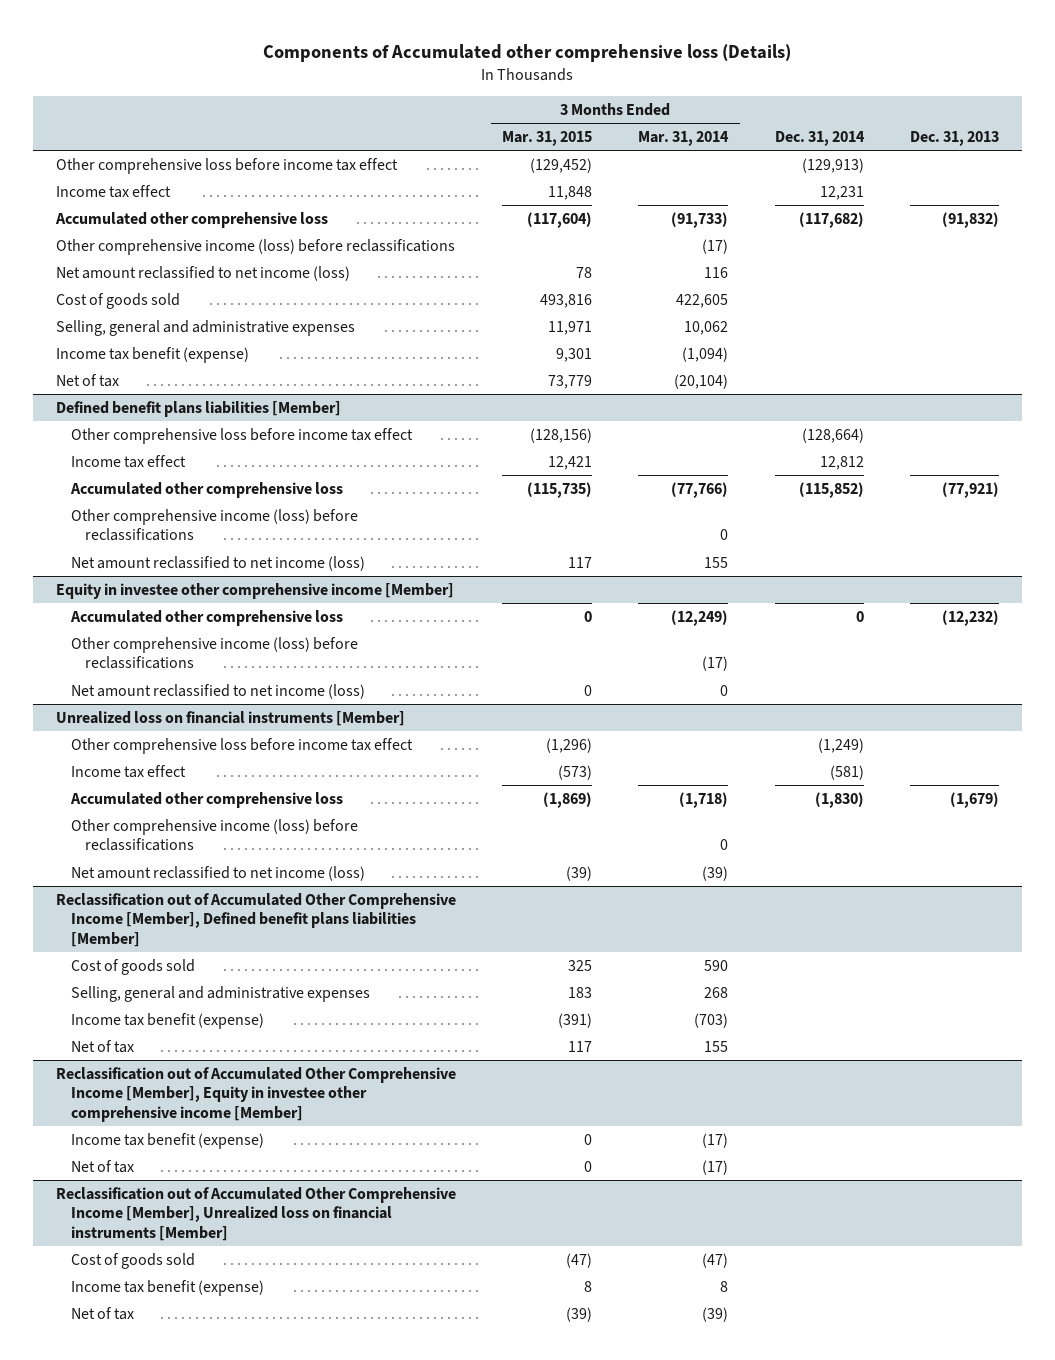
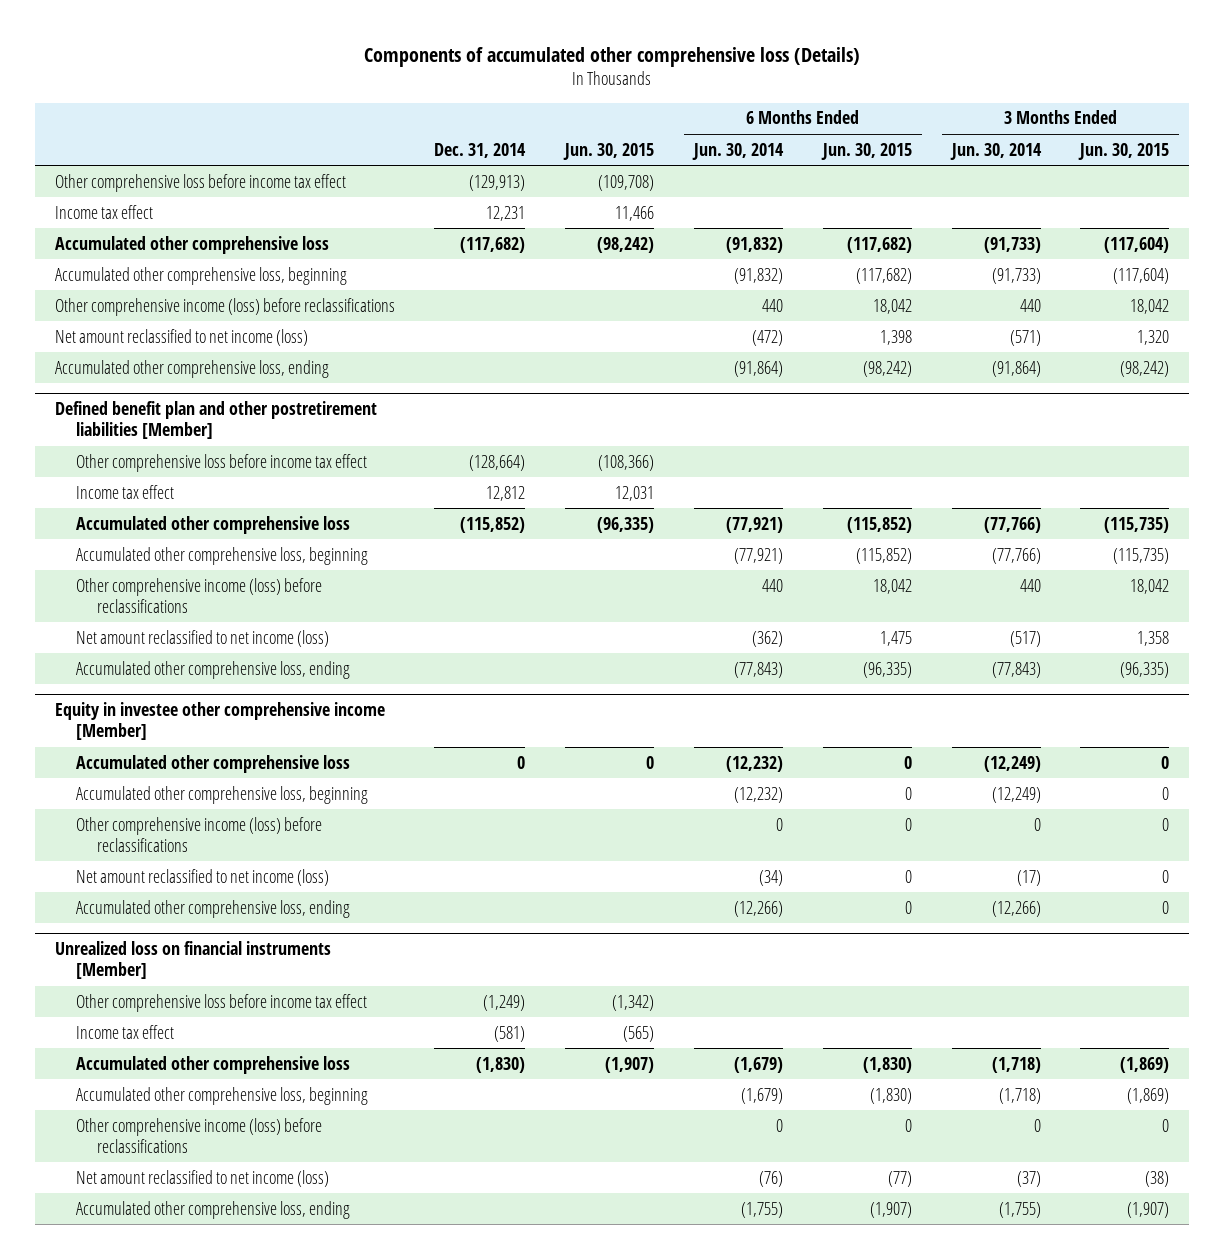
- Components of Accumulated other comprehensive loss (Details)
+ Components of accumulated other comprehensive loss (Details)
- | 3 Months Ended Mar. 31, 2015 | 3 Months Ended Mar. 31, 2014 | Dec. 31, 2014 | Dec. 31, 2013
+ | Dec. 31, 2014 | Jun. 30, 2015 | 6 Months Ended Jun. 30, 2014 | 6 Months Ended Jun. 30, 2015 | 3 Months Ended Jun. 30, 2014 | 3 Months Ended Jun. 30, 2015
+ Accumulated other comprehensive loss, beginning | | | (91,832) | (117,682) | (91,733) | (117,604)
- Cost of goods sold | 493,816 | 422,605 | |
- Selling, general and administrative expenses | 11,971 | 10,062 | |
- Income tax benefit (expense) | 9,301 | (1,094) | |
- Net of tax | 73,779 | (20,104) | |
- Defined benefit plans liabilities [Member]
+ Accumulated other comprehensive loss, ending | | | (91,864) | (98,242) | (91,864) | (98,242)
+ Defined benefit plan and other postretirement liabilities [Member]
+ Accumulated other comprehensive loss, beginning | | | (77,921) | (115,852) | (77,766) | (115,735)
+ Accumulated other comprehensive loss, ending | | | (77,843) | (96,335) | (77,843) | (96,335)
@ Equity in investee other comprehensive income [Member]
+ Accumulated other comprehensive loss, beginning | | | (12,232) | 0 | (12,249) | 0
+ Accumulated other comprehensive loss, ending | | | (12,266) | 0 | (12,266) | 0
@ Unrealized loss on financial instruments [Member]
+ Accumulated other comprehensive loss, beginning | | | (1,679) | (1,830) | (1,718) | (1,869)
- Reclassification out of Accumulated Other Comprehensive Income [Member], Defined benefit plans liabilities [Member]
- Cost of goods sold | 325 | 590 | |
- Selling, general and administrative expenses | 183 | 268 | |
- Income tax benefit (expense) | (391) | (703) | |
- Net of tax | 117 | 155 | |
- Reclassification out of Accumulated Other Comprehensive Income [Member], Equity in investee other comprehensive income [Member]
- Income tax benefit (expense) | 0 | (17) | |
- Net of tax | 0 | (17) | |
- Reclassification out of Accumulated Other Comprehensive Income [Member], Unrealized loss on financial instruments [Member]
- Cost of goods sold | (47) | (47) | |
- Income tax benefit (expense) | 8 | 8 | |
- Net of tax | (39) | (39) | |
@ Unrealized loss on financial instruments [Member]
+ Accumulated other comprehensive loss, ending | | | (1,755) | (1,907) | (1,755) | (1,907)

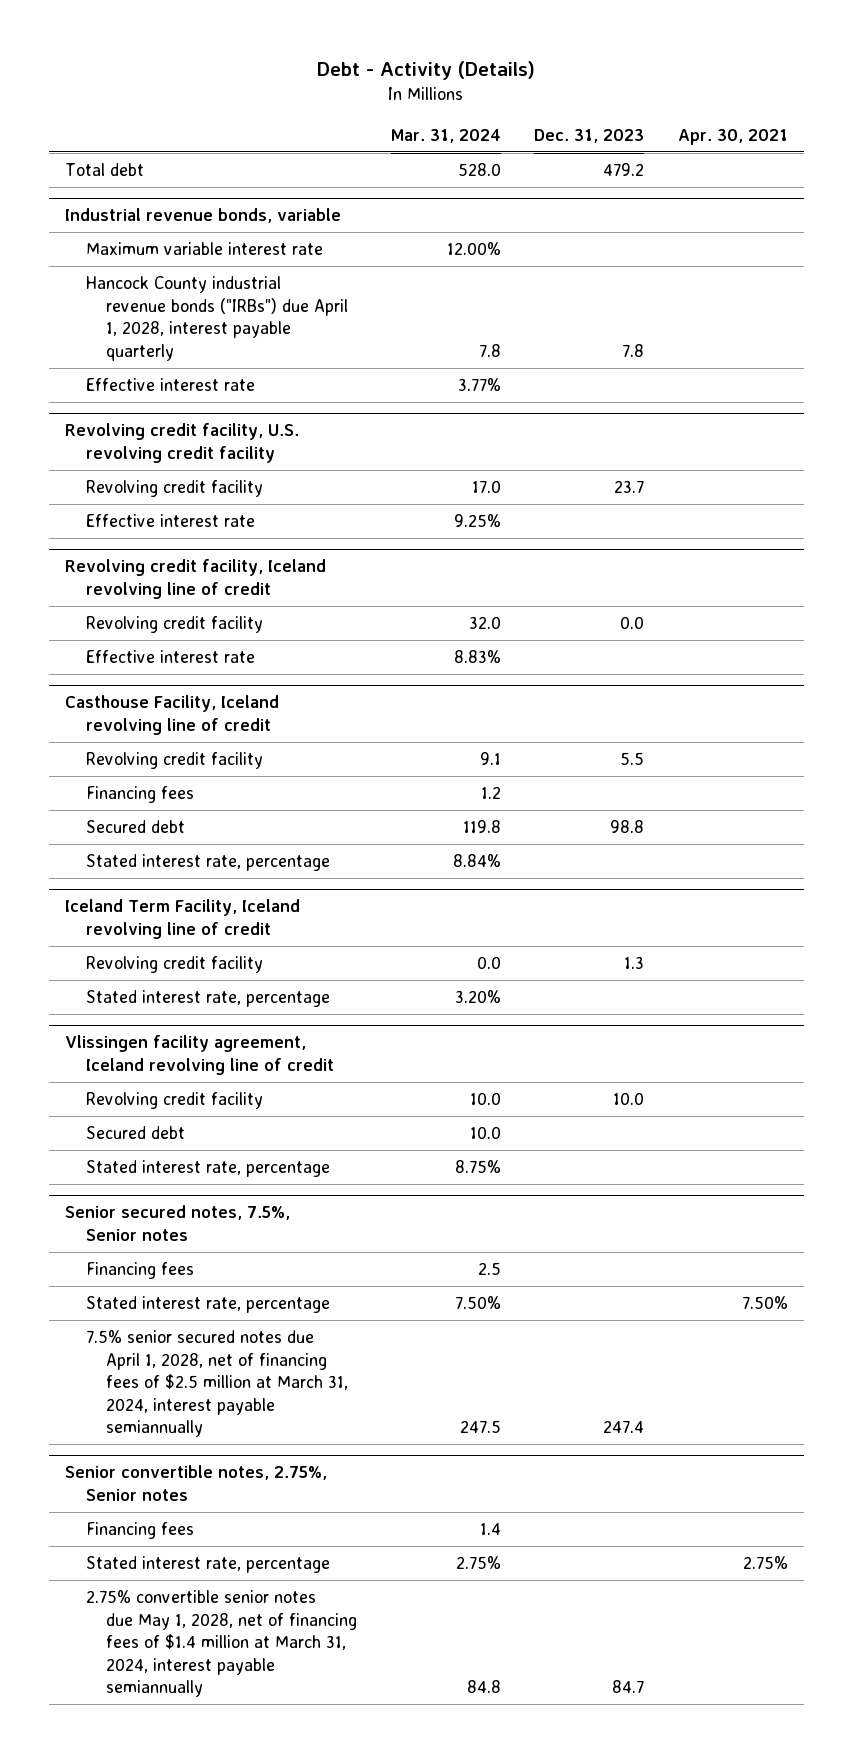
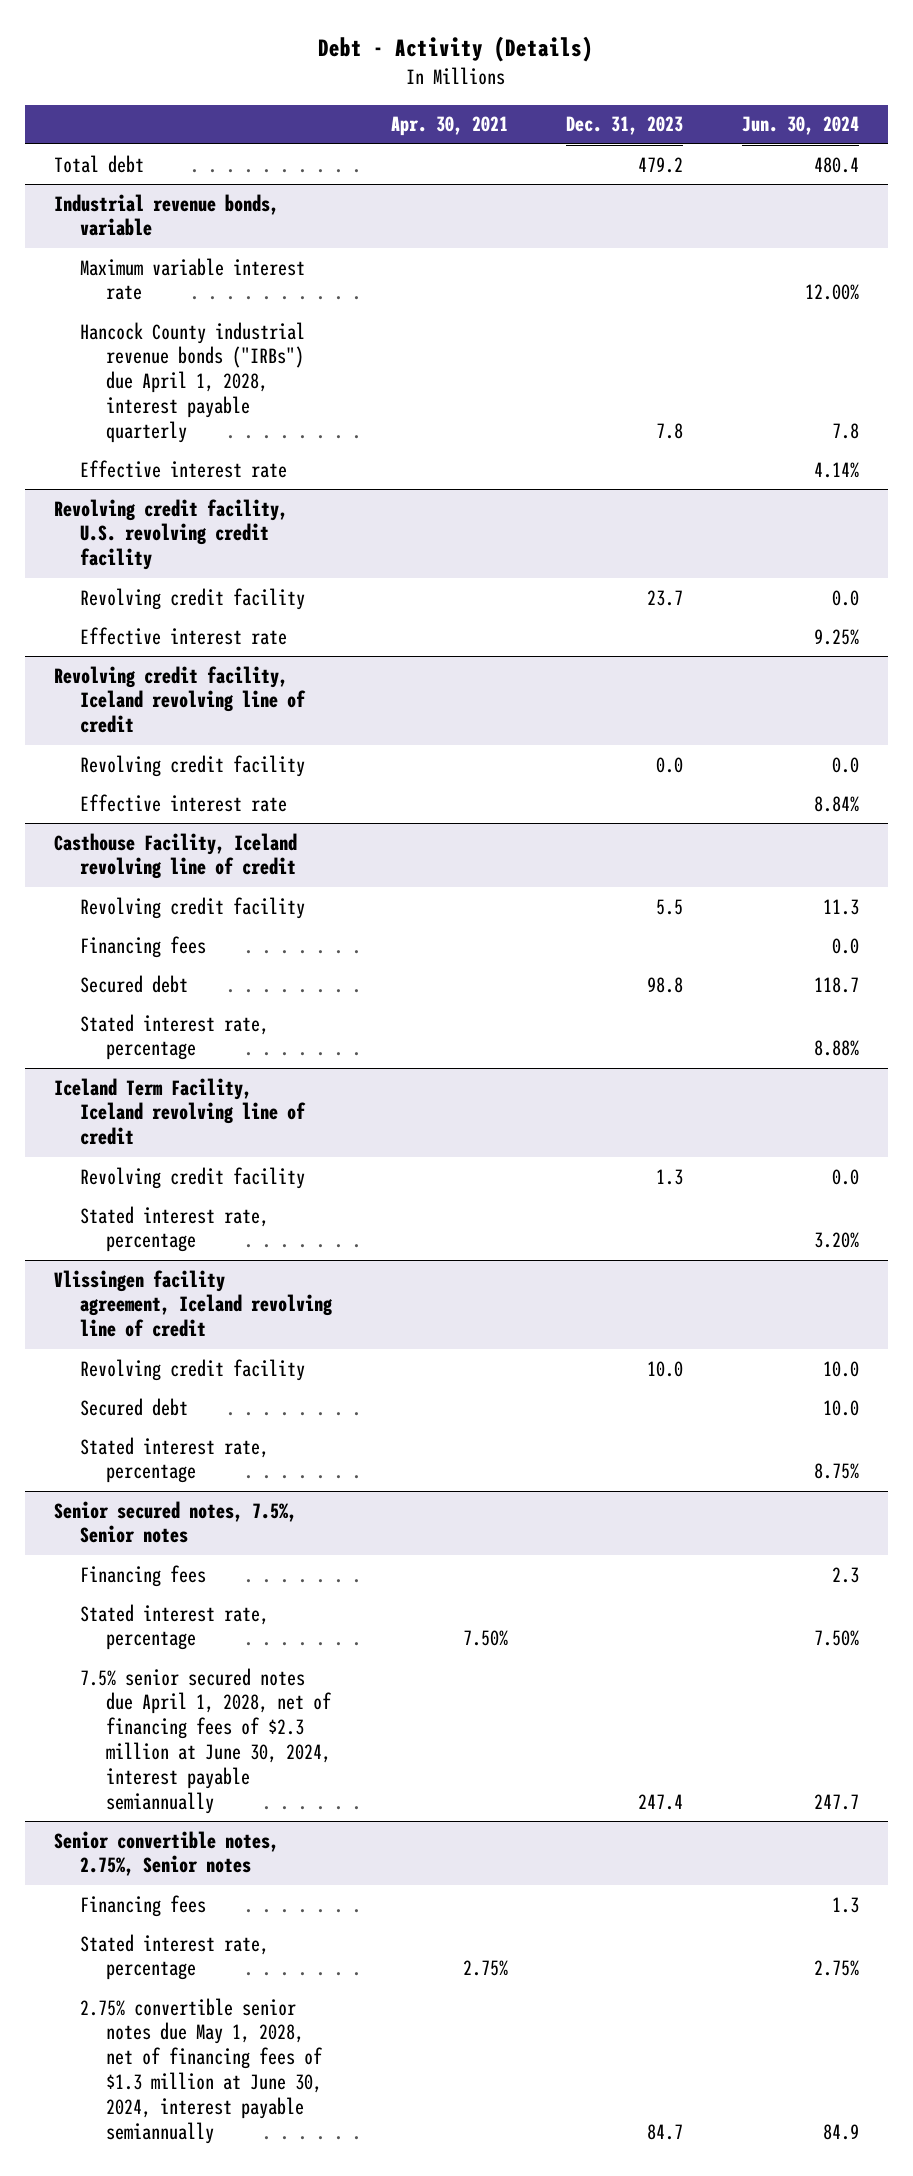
- | Mar. 31, 2024 | Dec. 31, 2023 | Apr. 30, 2021
+ | Apr. 30, 2021 | Dec. 31, 2023 | Jun. 30, 2024
@ Senior secured notes, 7.5%, Senior notes
- 7.5% senior secured notes due April 1, 2028, net of financing fees of $2.5 million at March 31, 2024, interest payable semiannually | 247.5 | 247.4 |
+ 7.5% senior secured notes due April 1, 2028, net of financing fees of $2.3 million at June 30, 2024, interest payable semiannually | | 247.4 | 247.7
@ Senior convertible notes, 2.75%, Senior notes
- 2.75% convertible senior notes due May 1, 2028, net of financing fees of $1.4 million at March 31, 2024, interest payable semiannually | 84.8 | 84.7 |
+ 2.75% convertible senior notes due May 1, 2028, net of financing fees of $1.3 million at June 30, 2024, interest payable semiannually | | 84.7 | 84.9

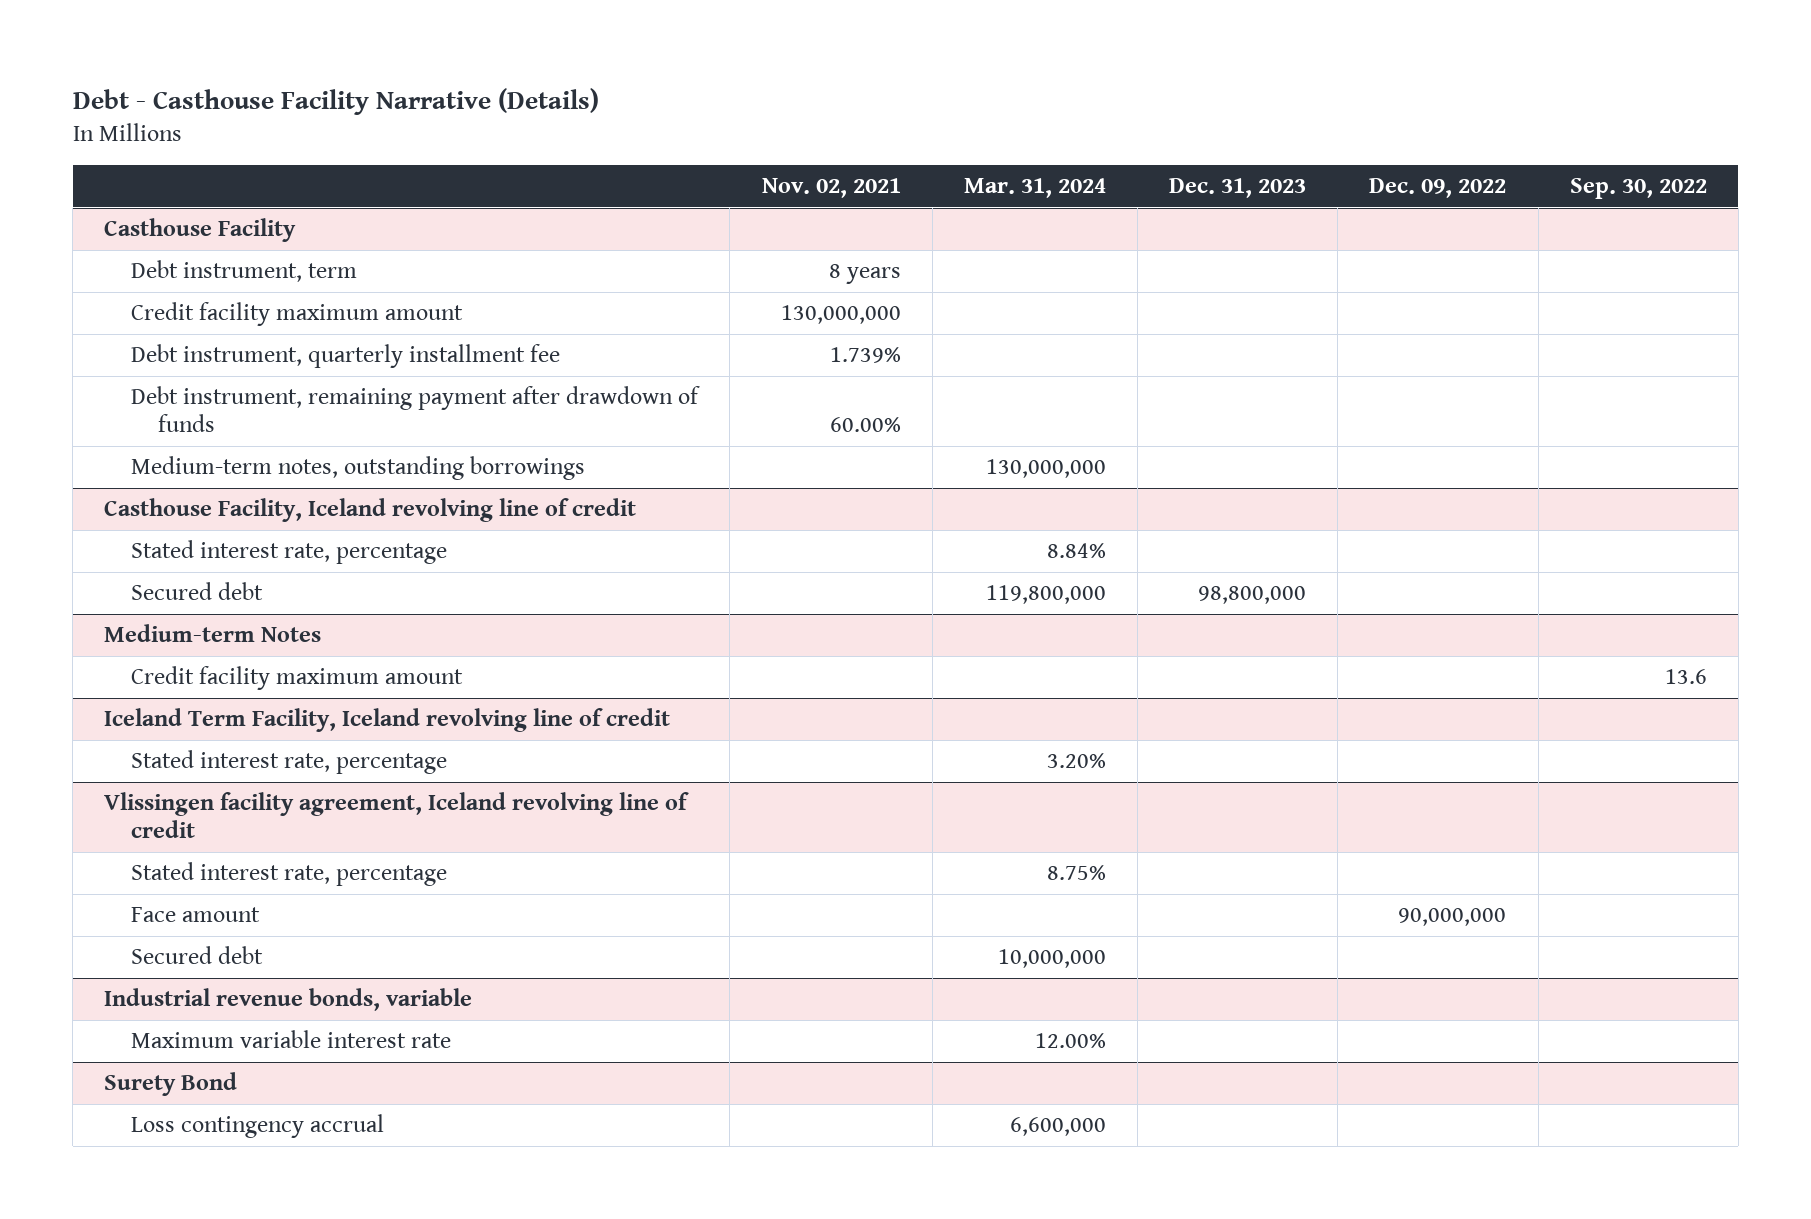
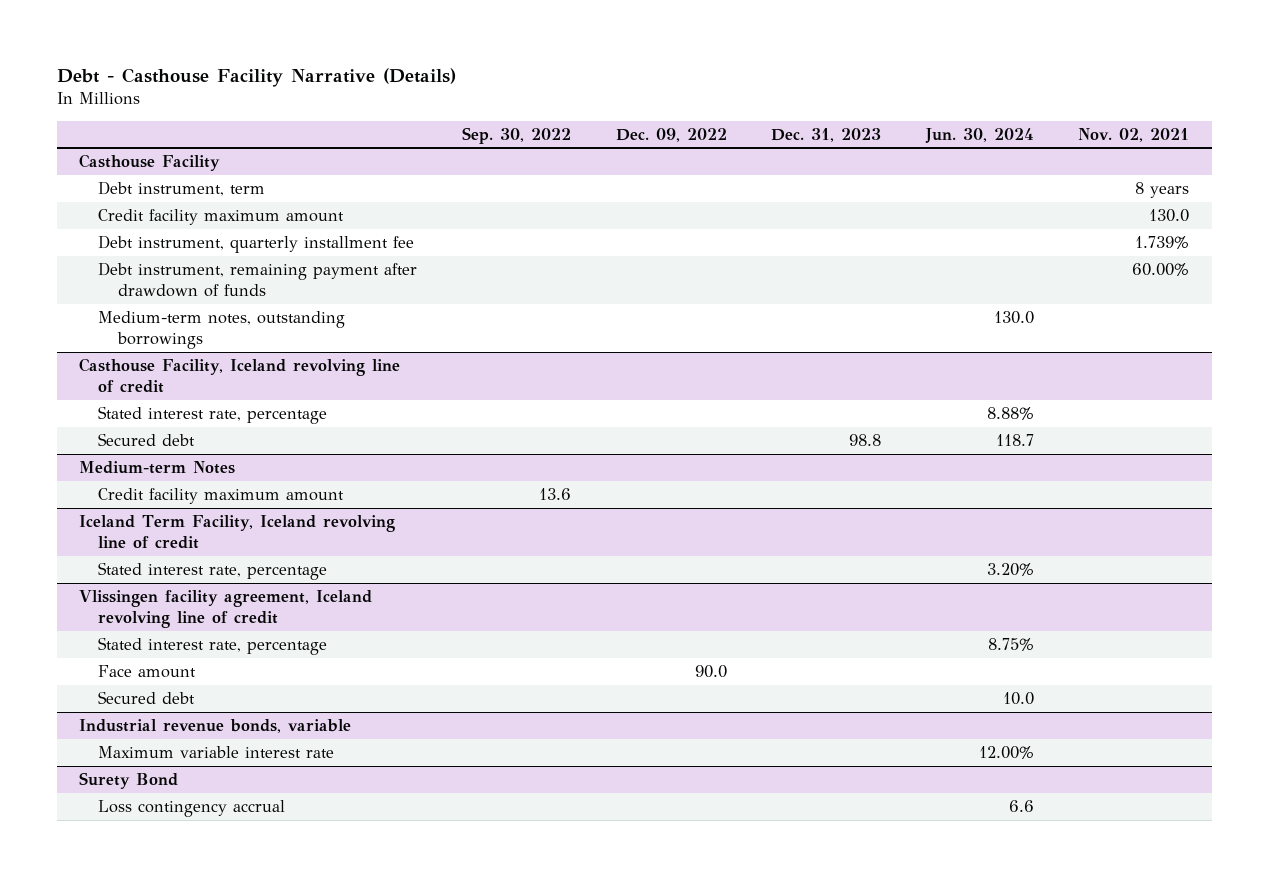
- | Nov. 02, 2021 | Mar. 31, 2024 | Dec. 31, 2023 | Dec. 09, 2022 | Sep. 30, 2022
+ | Sep. 30, 2022 | Dec. 09, 2022 | Dec. 31, 2023 | Jun. 30, 2024 | Nov. 02, 2021
@ Casthouse Facility
- Credit facility maximum amount | 130,000,000 | | | |
+ Credit facility maximum amount | | | | | 130.0
@ Casthouse Facility, Iceland revolving line of credit
- Secured debt | | 119,800,000 | 98,800,000 | |
+ Secured debt | | | 98.8 | 118.7 |
@ Vlissingen facility agreement, Iceland revolving line of credit
- Face amount | | | | 90,000,000 |
+ Face amount | | 90.0 | | |

